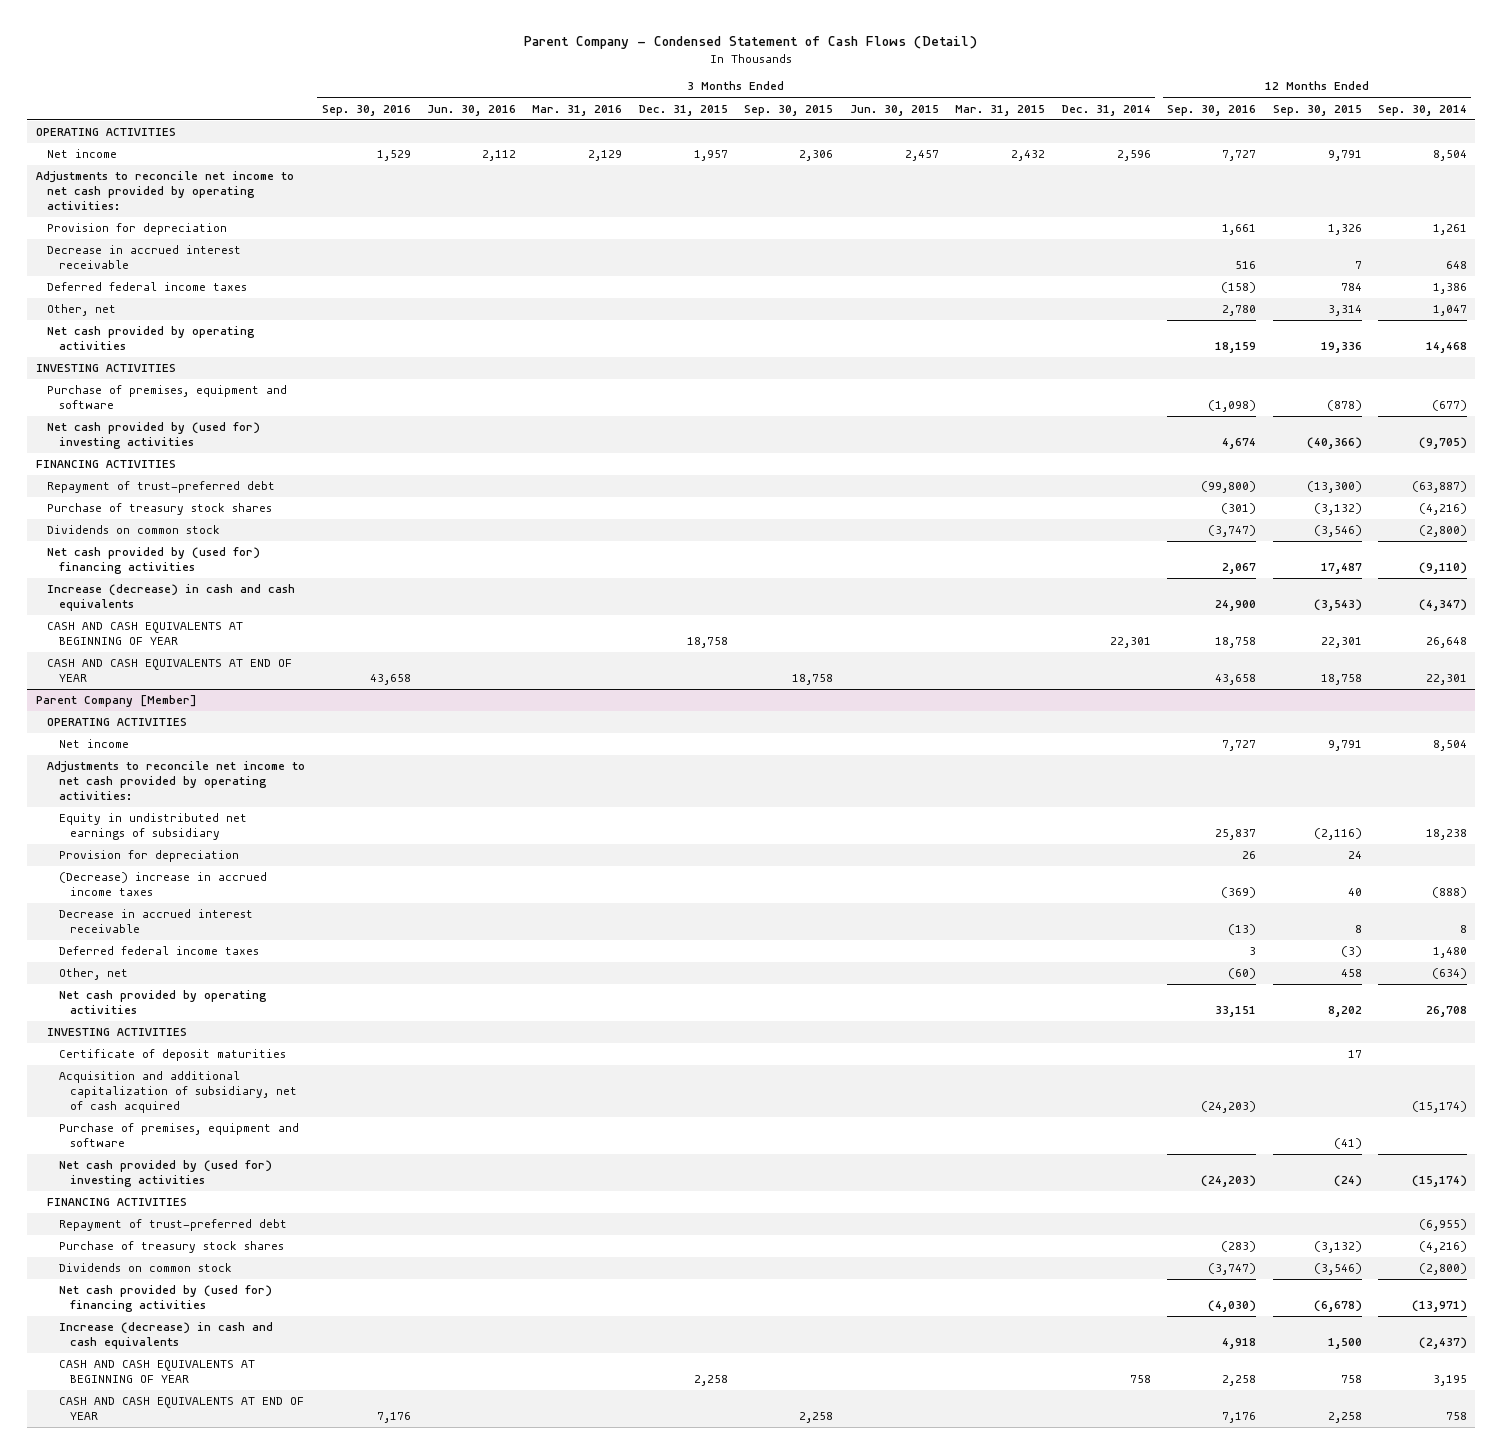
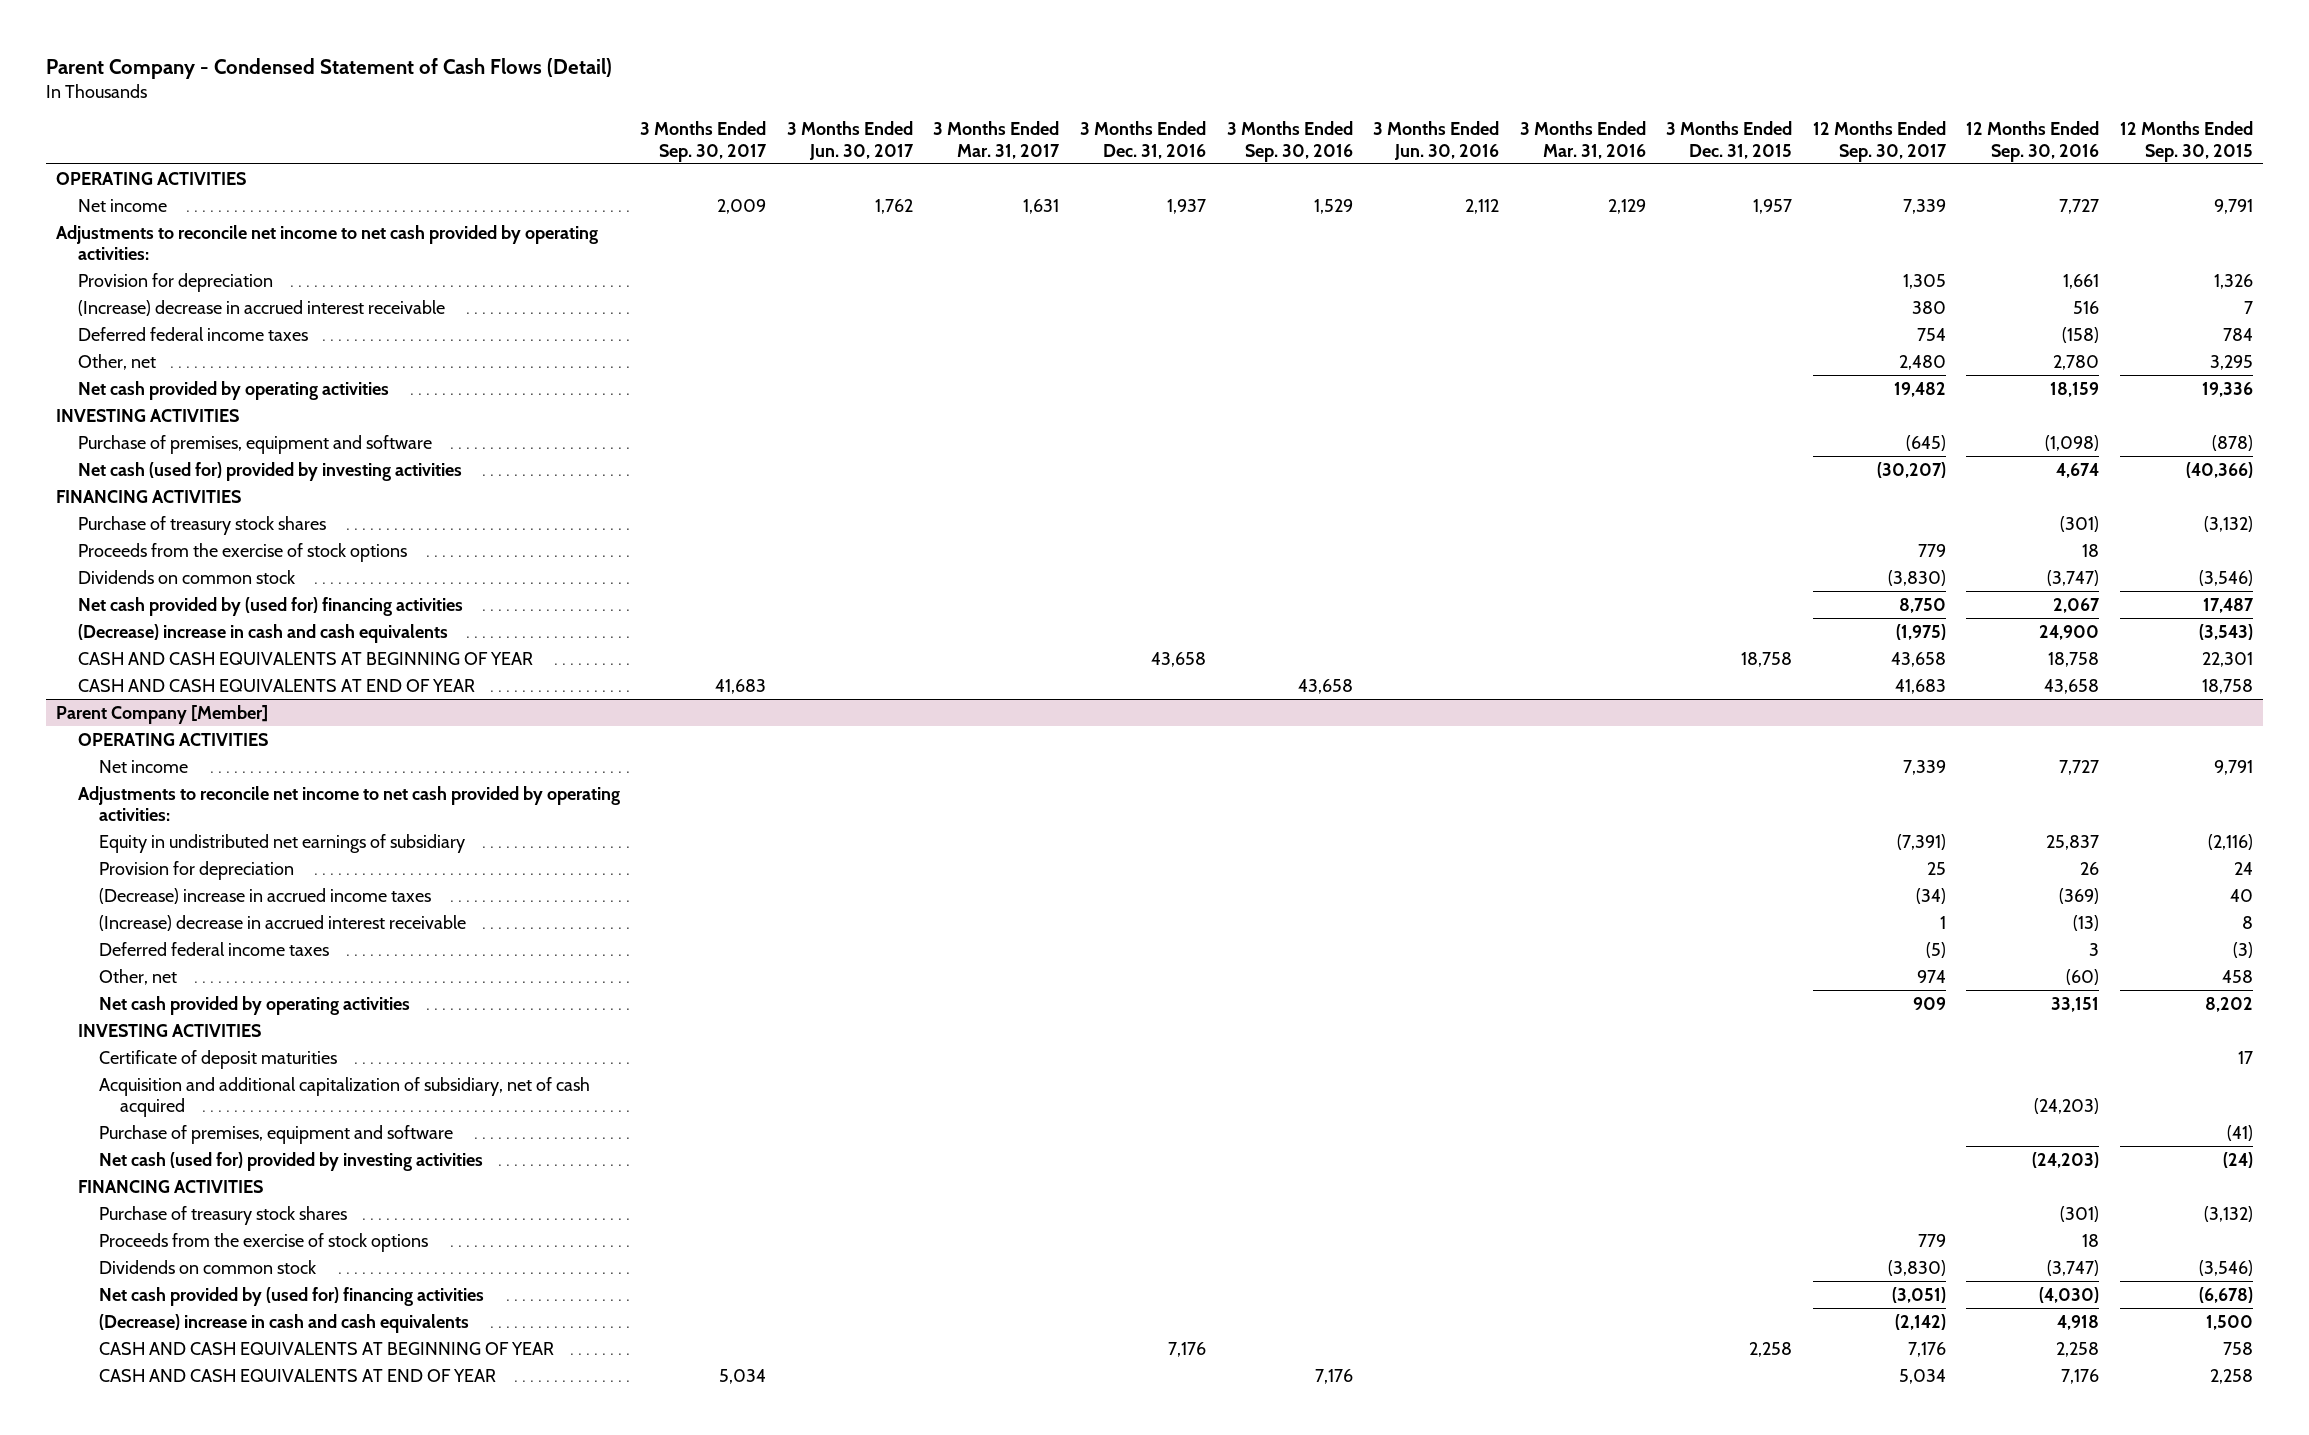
- | 3 Months Ended Sep. 30, 2016 | 3 Months Ended Jun. 30, 2016 | 3 Months Ended Mar. 31, 2016 | 3 Months Ended Dec. 31, 2015 | 3 Months Ended Sep. 30, 2015 | 3 Months Ended Jun. 30, 2015 | 3 Months Ended Mar. 31, 2015 | 3 Months Ended Dec. 31, 2014 | 12 Months Ended Sep. 30, 2016 | 12 Months Ended Sep. 30, 2015 | 12 Months Ended Sep. 30, 2014
+ | 3 Months Ended Sep. 30, 2017 | 3 Months Ended Jun. 30, 2017 | 3 Months Ended Mar. 31, 2017 | 3 Months Ended Dec. 31, 2016 | 3 Months Ended Sep. 30, 2016 | 3 Months Ended Jun. 30, 2016 | 3 Months Ended Mar. 31, 2016 | 3 Months Ended Dec. 31, 2015 | 12 Months Ended Sep. 30, 2017 | 12 Months Ended Sep. 30, 2016 | 12 Months Ended Sep. 30, 2015
- Decrease in accrued interest receivable | | | | | | | | | 516 | 7 | 648
+ (Increase) decrease in accrued interest receivable | | | | | | | | | 380 | 516 | 7
- Other, net | | | | | | | | | 2,780 | 3,314 | 1,047
+ Other, net | | | | | | | | | 2,480 | 2,780 | 3,295
- Net cash provided by (used for) investing activities | | | | | | | | | 4,674 | (40,366) | (9,705)
+ Net cash (used for) provided by investing activities | | | | | | | | | (30,207) | 4,674 | (40,366)
- Repayment of trust-preferred debt | | | | | | | | | (99,800) | (13,300) | (63,887)
+ Proceeds from the exercise of stock options | | | | | | | | | 779 | 18 |
- Increase (decrease) in cash and cash equivalents | | | | | | | | | 24,900 | (3,543) | (4,347)
+ (Decrease) increase in cash and cash equivalents | | | | | | | | | (1,975) | 24,900 | (3,543)
@ Parent Company [Member]
- Decrease in accrued interest receivable | | | | | | | | | (13) | 8 | 8
+ (Increase) decrease in accrued interest receivable | | | | | | | | | 1 | (13) | 8
- Net cash provided by (used for) investing activities | | | | | | | | | (24,203) | (24) | (15,174)
+ Net cash (used for) provided by investing activities | | | | | | | | | | (24,203) | (24)
- Repayment of trust-preferred debt | | | | | | | | | | | (6,955)
- Purchase of treasury stock shares | | | | | | | | | (283) | (3,132) | (4,216)
+ Purchase of treasury stock shares | | | | | | | | | | (301) | (3,132)
+ Proceeds from the exercise of stock options | | | | | | | | | 779 | 18 |
- Increase (decrease) in cash and cash equivalents | | | | | | | | | 4,918 | 1,500 | (2,437)
+ (Decrease) increase in cash and cash equivalents | | | | | | | | | (2,142) | 4,918 | 1,500

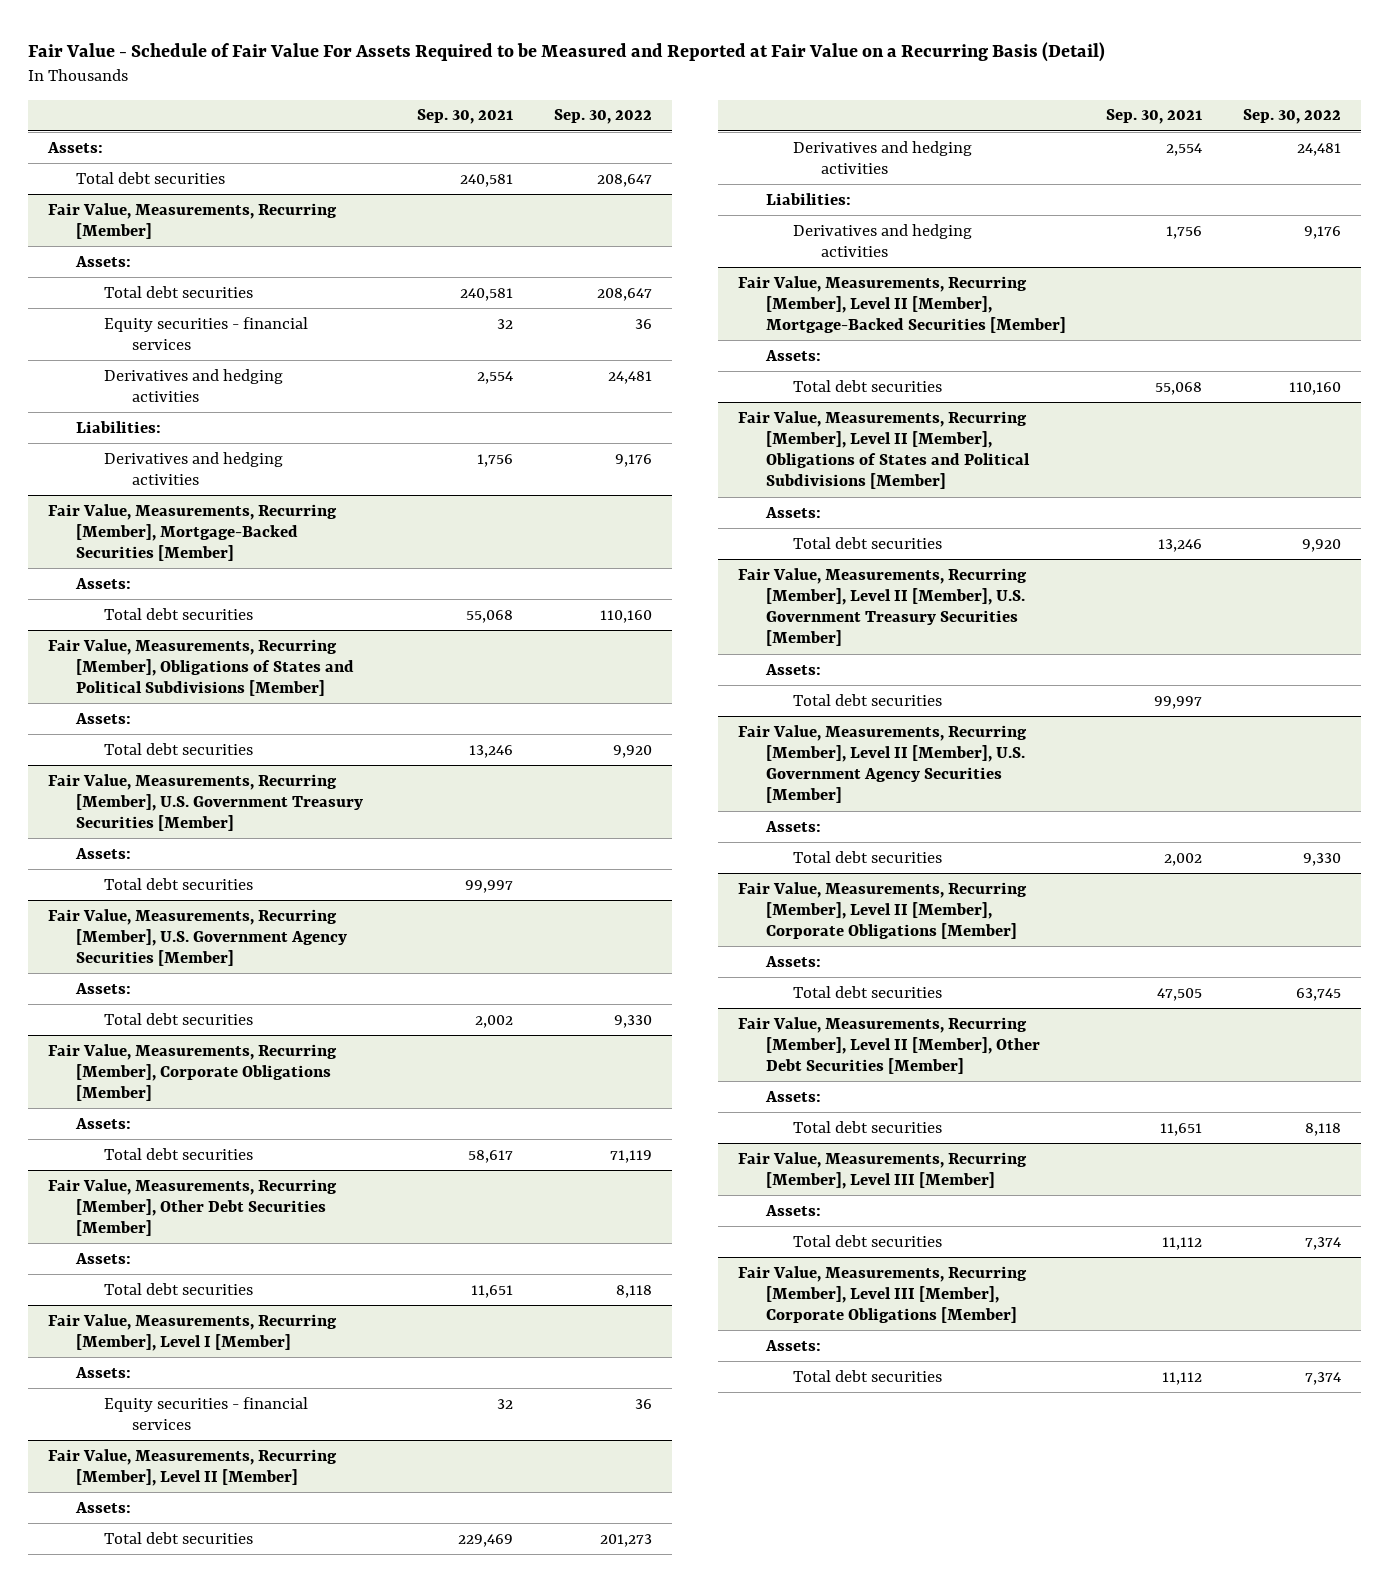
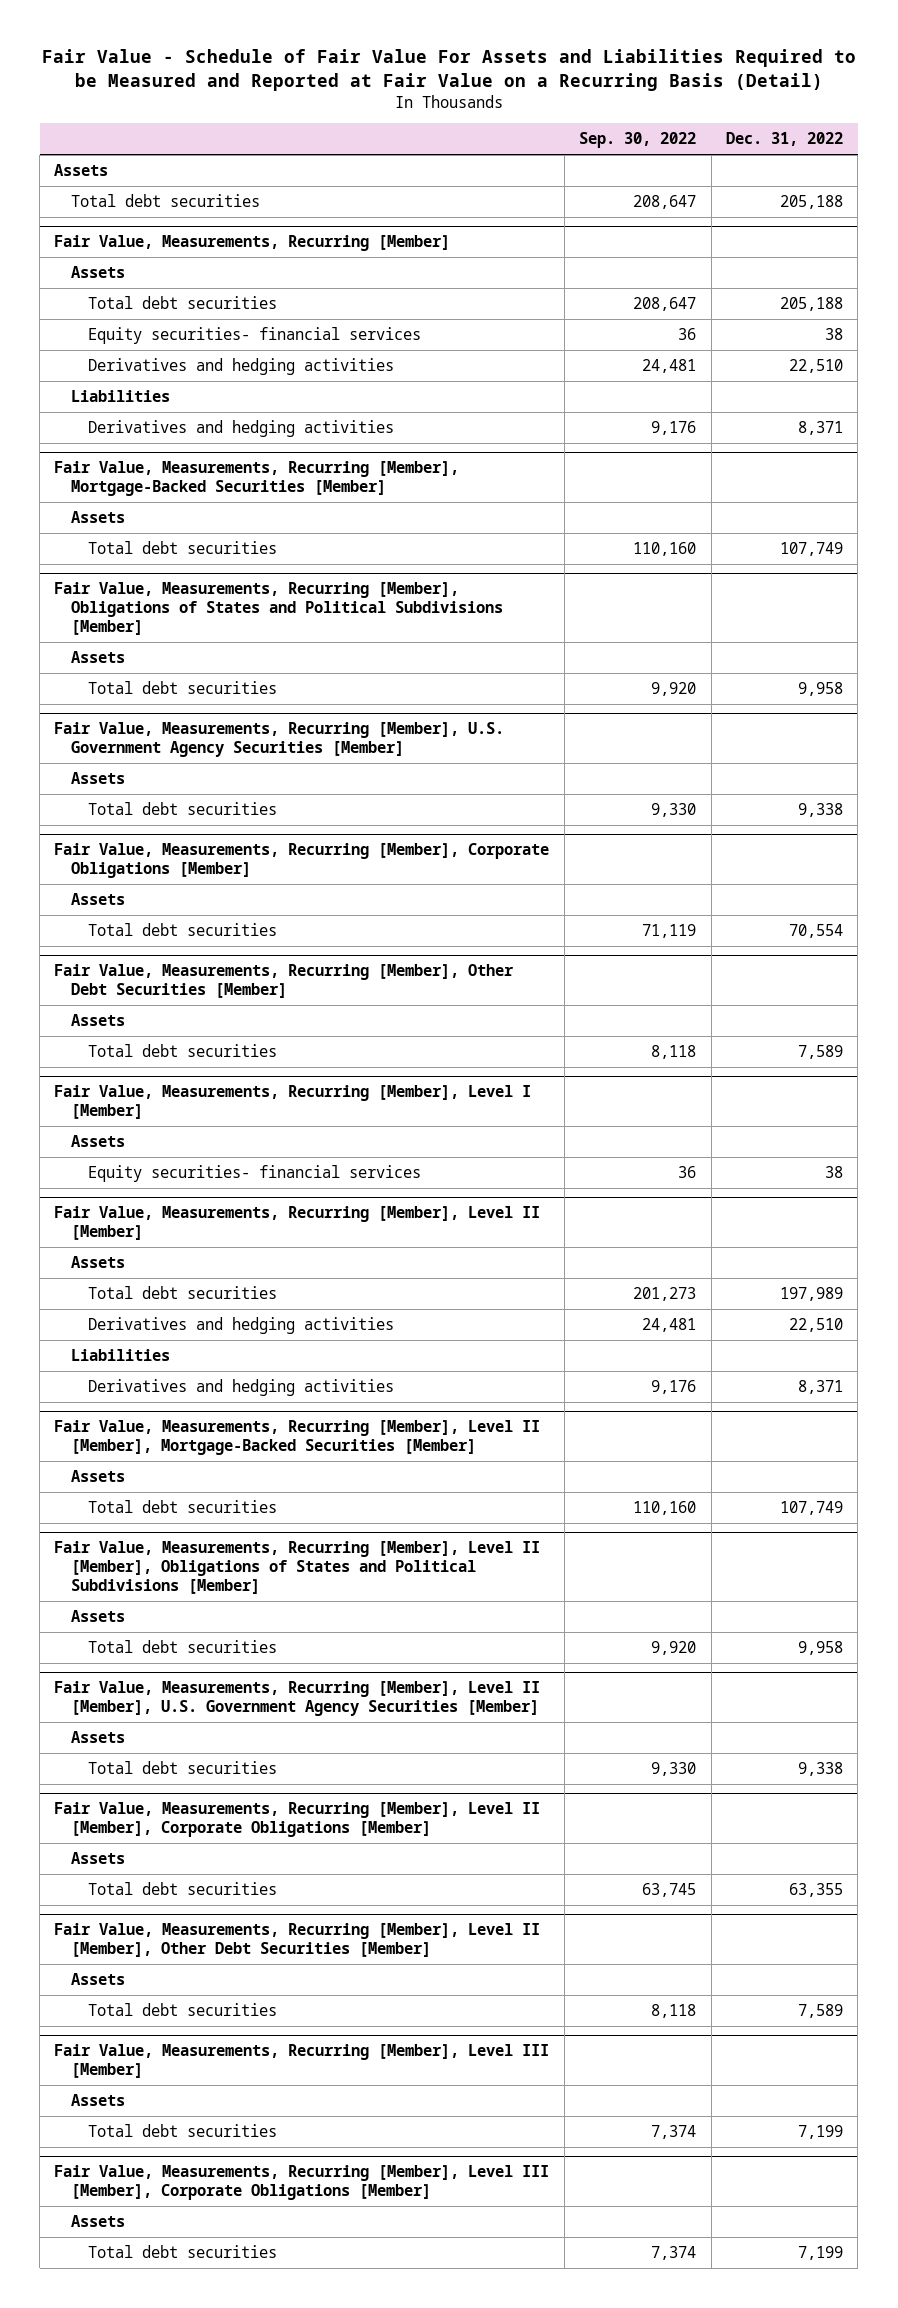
- Fair Value - Schedule of Fair Value For Assets Required to be Measured and Reported at Fair Value on a Recurring Basis (Detail)
+ Fair Value - Schedule of Fair Value For Assets and Liabilities Required to be Measured and Reported at Fair Value on a Recurring Basis (Detail)
- | Sep. 30, 2021 | Sep. 30, 2022
+ | Sep. 30, 2022 | Dec. 31, 2022
- Assets:
+ Assets
@ Fair Value, Measurements, Recurring [Member]
- Assets:
+ Assets
- Equity securities - financial services | 32 | 36
+ Equity securities- financial services | 36 | 38
- Liabilities:
+ Liabilities
@ Fair Value, Measurements, Recurring [Member], Mortgage-Backed Securities [Member]
- Assets:
+ Assets
@ Fair Value, Measurements, Recurring [Member], Obligations of States and Political Subdivisions [Member]
- Assets:
+ Assets
- Fair Value, Measurements, Recurring [Member], U.S. Government Treasury Securities [Member]
- Assets:
- Total debt securities | 99,997 |
@ Fair Value, Measurements, Recurring [Member], U.S. Government Agency Securities [Member]
- Assets:
+ Assets
@ Fair Value, Measurements, Recurring [Member], Corporate Obligations [Member]
- Assets:
+ Assets
@ Fair Value, Measurements, Recurring [Member], Other Debt Securities [Member]
- Assets:
+ Assets
@ Fair Value, Measurements, Recurring [Member], Level I [Member]
- Assets:
- Equity securities - financial services | 32 | 36
+ Assets
+ Equity securities- financial services | 36 | 38
@ Fair Value, Measurements, Recurring [Member], Level II [Member]
- Assets:
+ Assets
- Liabilities:
+ Liabilities
@ Fair Value, Measurements, Recurring [Member], Level II [Member], Mortgage-Backed Securities [Member]
- Assets:
+ Assets
@ Fair Value, Measurements, Recurring [Member], Level II [Member], Obligations of States and Political Subdivisions [Member]
- Assets:
+ Assets
- Fair Value, Measurements, Recurring [Member], Level II [Member], U.S. Government Treasury Securities [Member]
- Assets:
- Total debt securities | 99,997 |
@ Fair Value, Measurements, Recurring [Member], Level II [Member], U.S. Government Agency Securities [Member]
- Assets:
+ Assets
@ Fair Value, Measurements, Recurring [Member], Level II [Member], Corporate Obligations [Member]
- Assets:
+ Assets
@ Fair Value, Measurements, Recurring [Member], Level II [Member], Other Debt Securities [Member]
- Assets:
+ Assets
@ Fair Value, Measurements, Recurring [Member], Level III [Member]
- Assets:
+ Assets
@ Fair Value, Measurements, Recurring [Member], Level III [Member], Corporate Obligations [Member]
- Assets:
+ Assets

